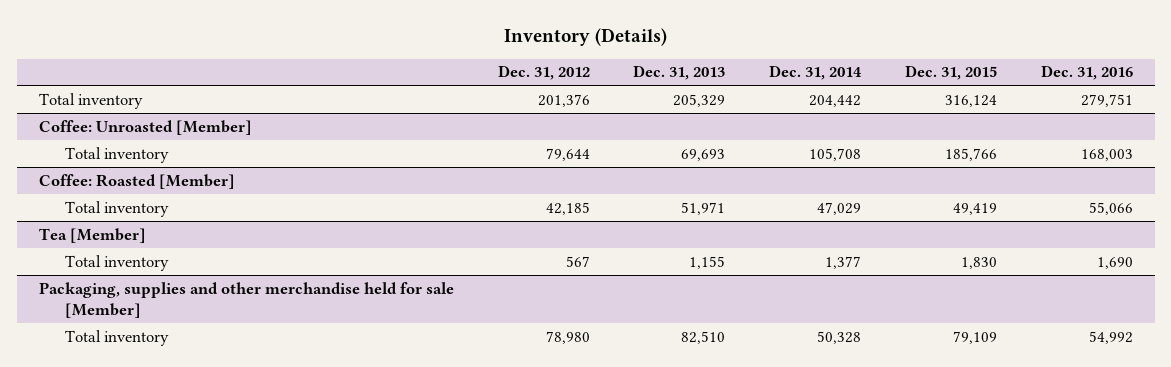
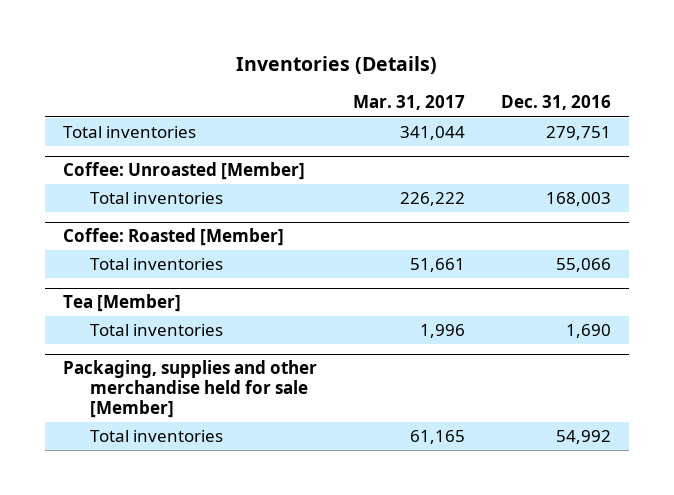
- Inventory (Details)
+ Inventories (Details)
- | Dec. 31, 2012 | Dec. 31, 2013 | Dec. 31, 2014 | Dec. 31, 2015 | Dec. 31, 2016
+ | Mar. 31, 2017 | Dec. 31, 2016
- Total inventory | 201,376 | 205,329 | 204,442 | 316,124 | 279,751
+ Total inventories | 341,044 | 279,751
@ Coffee: Unroasted [Member]
- Total inventory | 79,644 | 69,693 | 105,708 | 185,766 | 168,003
+ Total inventories | 226,222 | 168,003
@ Coffee: Roasted [Member]
- Total inventory | 42,185 | 51,971 | 47,029 | 49,419 | 55,066
+ Total inventories | 51,661 | 55,066
@ Tea [Member]
- Total inventory | 567 | 1,155 | 1,377 | 1,830 | 1,690
+ Total inventories | 1,996 | 1,690
@ Packaging, supplies and other merchandise held for sale [Member]
- Total inventory | 78,980 | 82,510 | 50,328 | 79,109 | 54,992
+ Total inventories | 61,165 | 54,992

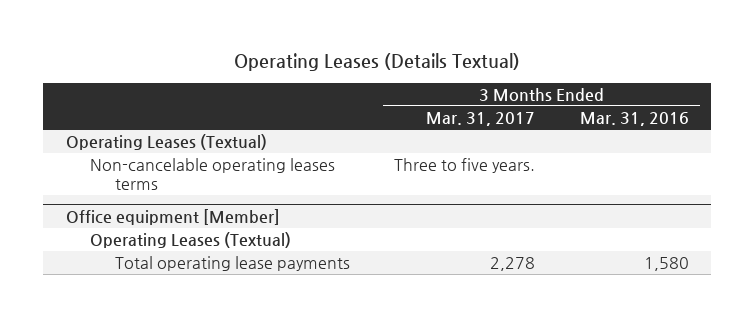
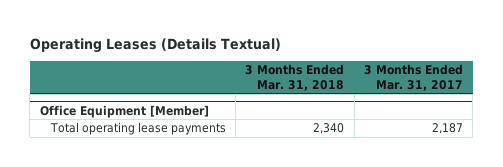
- | 3 Months Ended Mar. 31, 2017 | 3 Months Ended Mar. 31, 2016
+ | 3 Months Ended Mar. 31, 2018 | 3 Months Ended Mar. 31, 2017
- Operating Leases (Textual)
- Non-cancelable operating leases terms | Three to five years. |
- Office equipment [Member]
- Operating Leases (Textual)
- Total operating lease payments | 2,278 | 1,580
+ Office Equipment [Member]
+ Total operating lease payments | 2,340 | 2,187

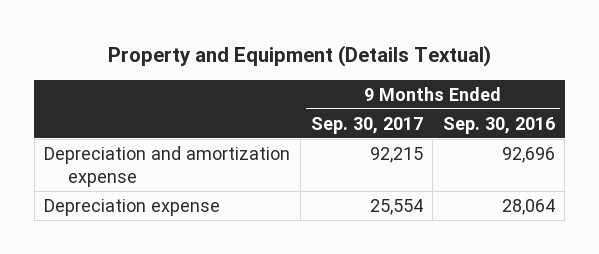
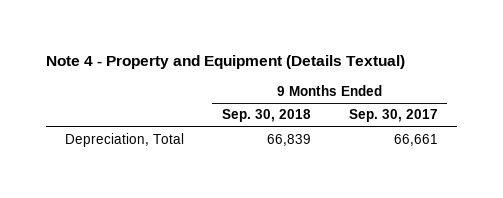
- Property and Equipment (Details Textual)
+ Note 4 - Property and Equipment (Details Textual)
- | 9 Months Ended Sep. 30, 2017 | 9 Months Ended Sep. 30, 2016
+ | 9 Months Ended Sep. 30, 2018 | 9 Months Ended Sep. 30, 2017
- Depreciation and amortization expense | 92,215 | 92,696
- Depreciation expense | 25,554 | 28,064
+ Depreciation, Total | 66,839 | 66,661

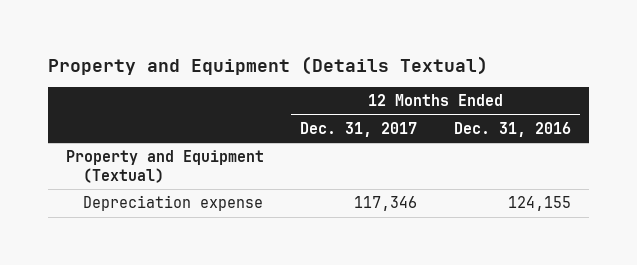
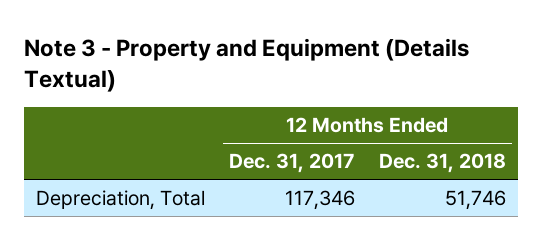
- Property and Equipment (Details Textual)
+ Note 3 - Property and Equipment (Details Textual)
- | 12 Months Ended Dec. 31, 2017 | 12 Months Ended Dec. 31, 2016
+ | 12 Months Ended Dec. 31, 2017 | 12 Months Ended Dec. 31, 2018
- Property and Equipment (Textual)
- Depreciation expense | 117,346 | 124,155
+ Depreciation, Total | 117,346 | 51,746

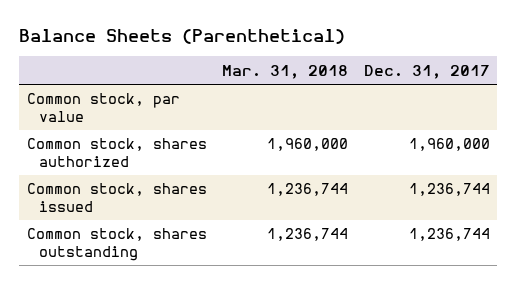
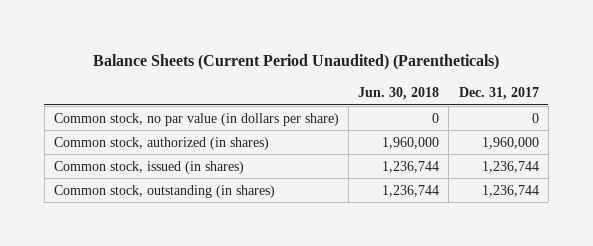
- Balance Sheets (Parenthetical)
+ Balance Sheets (Current Period Unaudited) (Parentheticals)
- | Mar. 31, 2018 | Dec. 31, 2017
+ | Jun. 30, 2018 | Dec. 31, 2017
- Common stock, par value
- Common stock, shares authorized | 1,960,000 | 1,960,000
- Common stock, shares issued | 1,236,744 | 1,236,744
- Common stock, shares outstanding | 1,236,744 | 1,236,744
+ Common stock, no par value (in dollars per share) | 0 | 0
+ Common stock, authorized (in shares) | 1,960,000 | 1,960,000
+ Common stock, issued (in shares) | 1,236,744 | 1,236,744
+ Common stock, outstanding (in shares) | 1,236,744 | 1,236,744

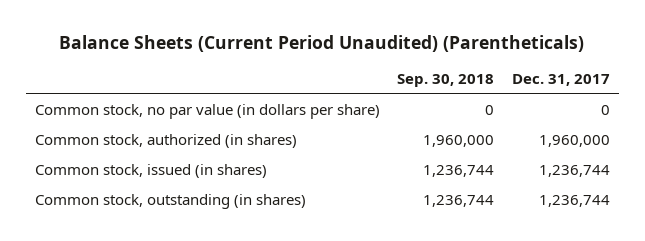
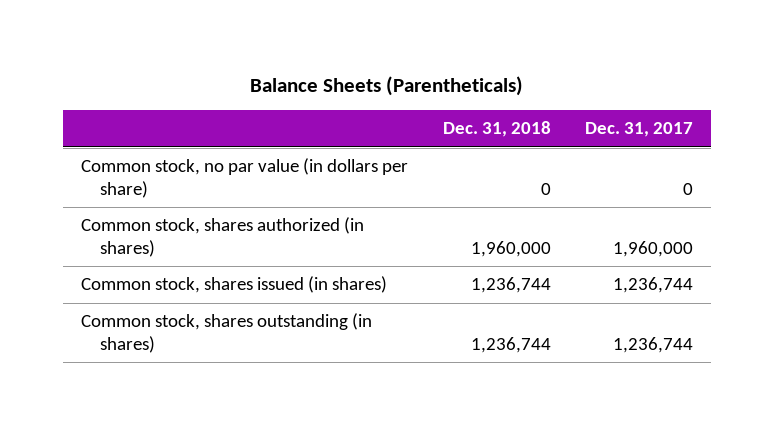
- Balance Sheets (Current Period Unaudited) (Parentheticals)
+ Balance Sheets (Parentheticals)
- | Sep. 30, 2018 | Dec. 31, 2017
+ | Dec. 31, 2018 | Dec. 31, 2017
- Common stock, authorized (in shares) | 1,960,000 | 1,960,000
- Common stock, issued (in shares) | 1,236,744 | 1,236,744
- Common stock, outstanding (in shares) | 1,236,744 | 1,236,744
+ Common stock, shares authorized (in shares) | 1,960,000 | 1,960,000
+ Common stock, shares issued (in shares) | 1,236,744 | 1,236,744
+ Common stock, shares outstanding (in shares) | 1,236,744 | 1,236,744

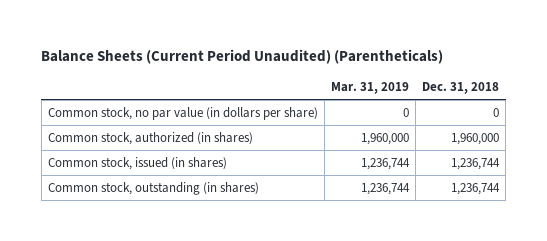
- Balance Sheets (Parentheticals)
+ Balance Sheets (Current Period Unaudited) (Parentheticals)
- | Dec. 31, 2018 | Dec. 31, 2017
+ | Mar. 31, 2019 | Dec. 31, 2018
- Common stock, shares authorized (in shares) | 1,960,000 | 1,960,000
- Common stock, shares issued (in shares) | 1,236,744 | 1,236,744
- Common stock, shares outstanding (in shares) | 1,236,744 | 1,236,744
+ Common stock, authorized (in shares) | 1,960,000 | 1,960,000
+ Common stock, issued (in shares) | 1,236,744 | 1,236,744
+ Common stock, outstanding (in shares) | 1,236,744 | 1,236,744

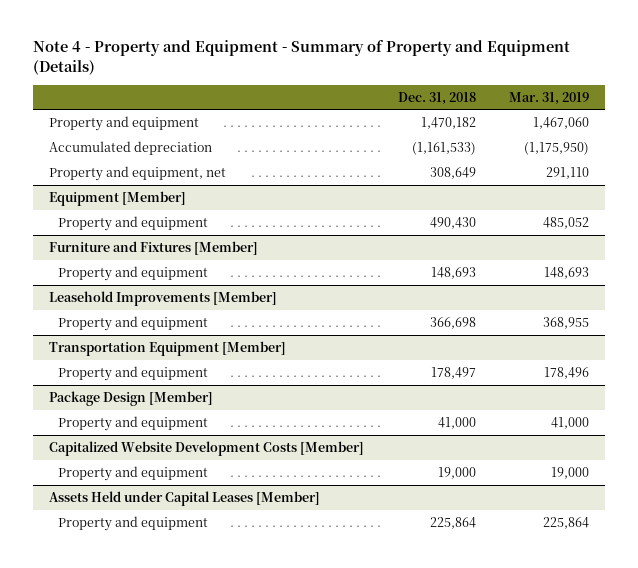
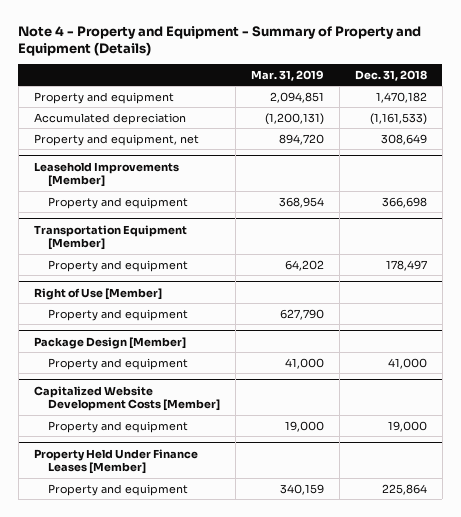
- | Dec. 31, 2018 | Mar. 31, 2019
+ | Mar. 31, 2019 | Dec. 31, 2018
- Property and equipment | 1,470,182 | 1,467,060
- Accumulated depreciation | (1,161,533) | (1,175,950)
- Property and equipment, net | 308,649 | 291,110
- Equipment [Member]
- Property and equipment | 490,430 | 485,052
- Furniture and Fixtures [Member]
- Property and equipment | 148,693 | 148,693
+ Property and equipment | 2,094,851 | 1,470,182
+ Accumulated depreciation | (1,200,131) | (1,161,533)
+ Property and equipment, net | 894,720 | 308,649
@ Leasehold Improvements [Member]
- Property and equipment | 366,698 | 368,955
+ Property and equipment | 368,954 | 366,698
@ Transportation Equipment [Member]
- Property and equipment | 178,497 | 178,496
+ Property and equipment | 64,202 | 178,497
+ Right of Use [Member]
+ Property and equipment | 627,790 |
- Assets Held under Capital Leases [Member]
- Property and equipment | 225,864 | 225,864
+ Property Held Under Finance Leases [Member]
+ Property and equipment | 340,159 | 225,864

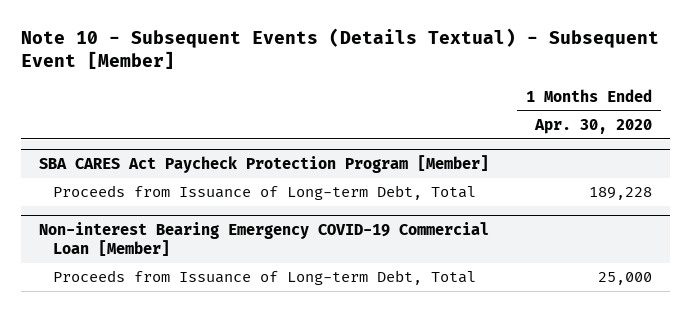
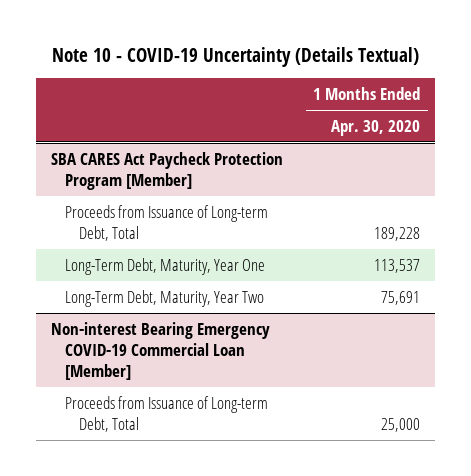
- Note 10 - Subsequent Events (Details Textual) - Subsequent Event [Member]
+ Note 10 - COVID-19 Uncertainty (Details Textual)
@ SBA CARES Act Paycheck Protection Program [Member]
+ Long-Term Debt, Maturity, Year One | 113,537
+ Long-Term Debt, Maturity, Year Two | 75,691

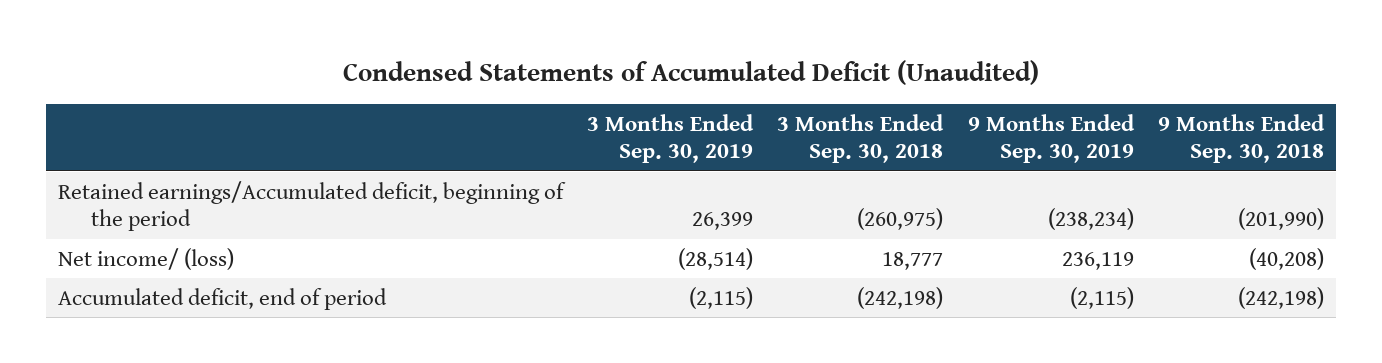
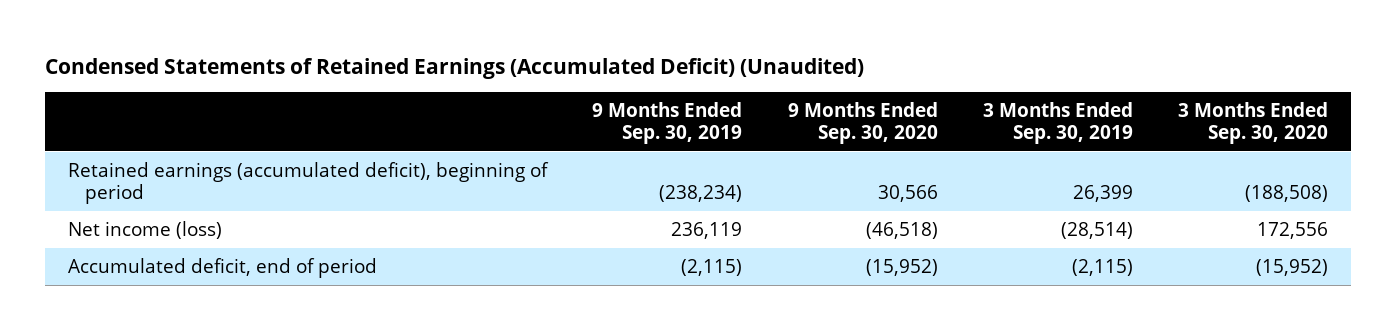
- Condensed Statements of Accumulated Deficit (Unaudited)
+ Condensed Statements of Retained Earnings (Accumulated Deficit) (Unaudited)
- | 3 Months Ended Sep. 30, 2019 | 3 Months Ended Sep. 30, 2018 | 9 Months Ended Sep. 30, 2019 | 9 Months Ended Sep. 30, 2018
+ | 9 Months Ended Sep. 30, 2019 | 9 Months Ended Sep. 30, 2020 | 3 Months Ended Sep. 30, 2019 | 3 Months Ended Sep. 30, 2020
- Retained earnings/Accumulated deficit, beginning of the period | 26,399 | (260,975) | (238,234) | (201,990)
- Net income/ (loss) | (28,514) | 18,777 | 236,119 | (40,208)
+ Retained earnings (accumulated deficit), beginning of period | (238,234) | 30,566 | 26,399 | (188,508)
+ Net income (loss) | 236,119 | (46,518) | (28,514) | 172,556

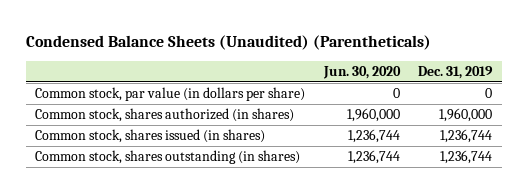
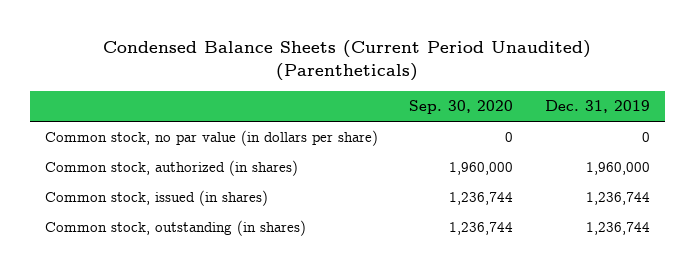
- Condensed Balance Sheets (Unaudited) (Parentheticals)
+ Condensed Balance Sheets (Current Period Unaudited) (Parentheticals)
- | Jun. 30, 2020 | Dec. 31, 2019
+ | Sep. 30, 2020 | Dec. 31, 2019
- Common stock, par value (in dollars per share) | 0 | 0
- Common stock, shares authorized (in shares) | 1,960,000 | 1,960,000
- Common stock, shares issued (in shares) | 1,236,744 | 1,236,744
- Common stock, shares outstanding (in shares) | 1,236,744 | 1,236,744
+ Common stock, no par value (in dollars per share) | 0 | 0
+ Common stock, authorized (in shares) | 1,960,000 | 1,960,000
+ Common stock, issued (in shares) | 1,236,744 | 1,236,744
+ Common stock, outstanding (in shares) | 1,236,744 | 1,236,744

